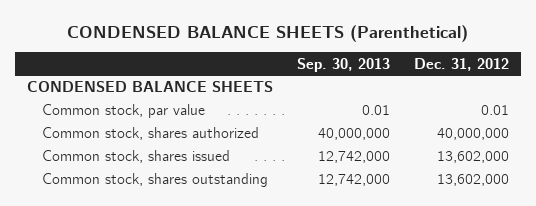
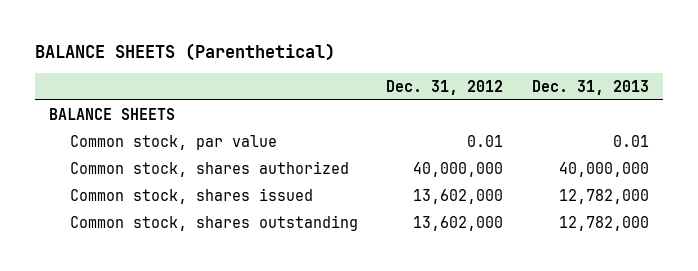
- CONDENSED BALANCE SHEETS (Parenthetical)
+ BALANCE SHEETS (Parenthetical)
- | Sep. 30, 2013 | Dec. 31, 2012
+ | Dec. 31, 2012 | Dec. 31, 2013
- CONDENSED BALANCE SHEETS
+ BALANCE SHEETS

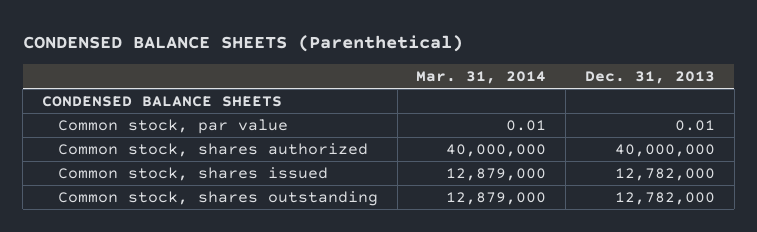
- BALANCE SHEETS (Parenthetical)
+ CONDENSED BALANCE SHEETS (Parenthetical)
- | Dec. 31, 2012 | Dec. 31, 2013
+ | Mar. 31, 2014 | Dec. 31, 2013
- BALANCE SHEETS
+ CONDENSED BALANCE SHEETS

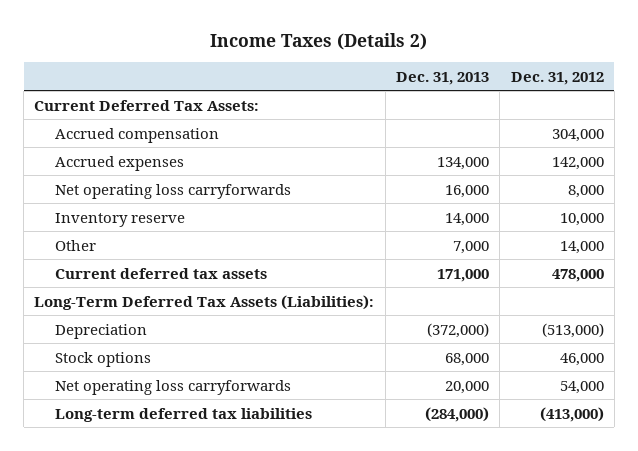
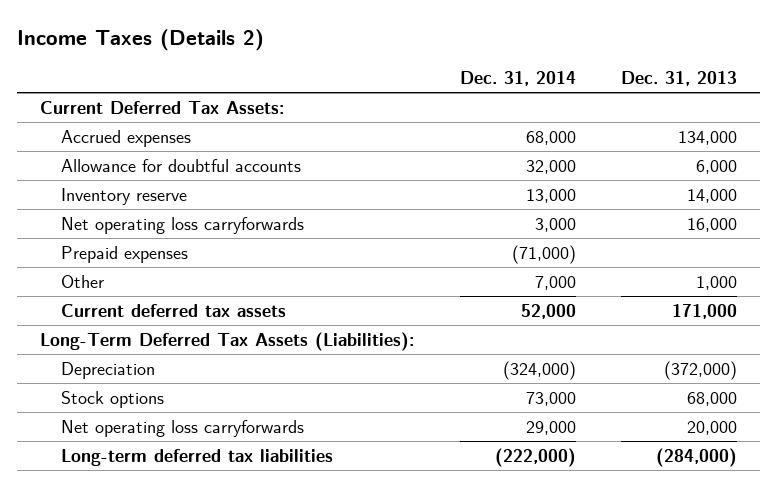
- | Dec. 31, 2013 | Dec. 31, 2012
+ | Dec. 31, 2014 | Dec. 31, 2013
- Accrued compensation | | 304,000
+ Allowance for doubtful accounts | 32,000 | 6,000
- Other | 7,000 | 14,000
moved down: Net operating loss carryforwards | 3,000 | 16,000
+ Prepaid expenses | (71,000) |
+ Other | 7,000 | 1,000

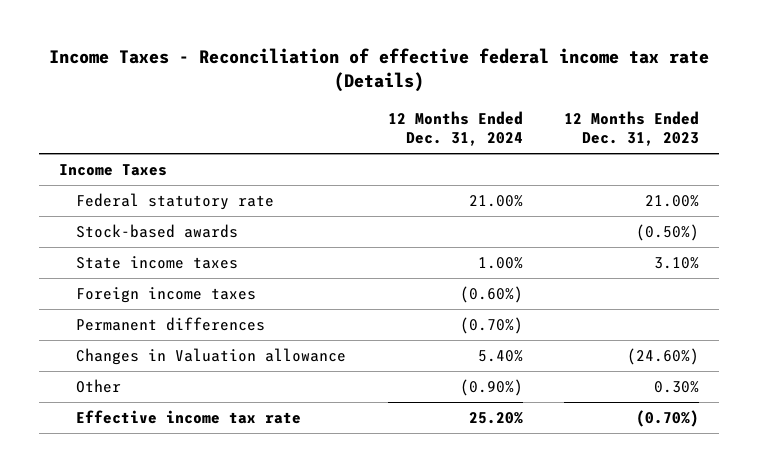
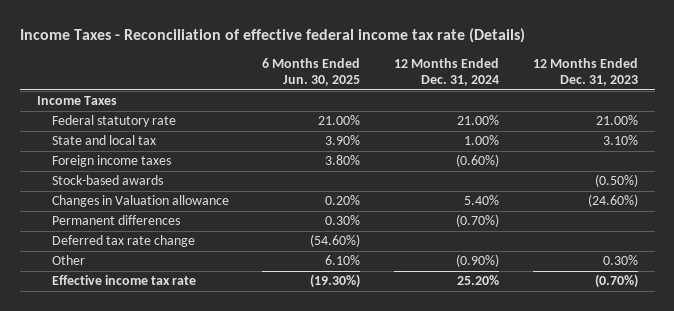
- | 12 Months Ended Dec. 31, 2024 | 12 Months Ended Dec. 31, 2023
+ | 6 Months Ended Jun. 30, 2025 | 12 Months Ended Dec. 31, 2024 | 12 Months Ended Dec. 31, 2023
- State income taxes | 1.00% | 3.10%
+ State and local tax | 3.90% | 1.00% | 3.10%
moved down: Stock-based awards | | | (0.50%)
moved down: Permanent differences | 0.30% | (0.70%) |
+ Deferred tax rate change | (54.60%) | |

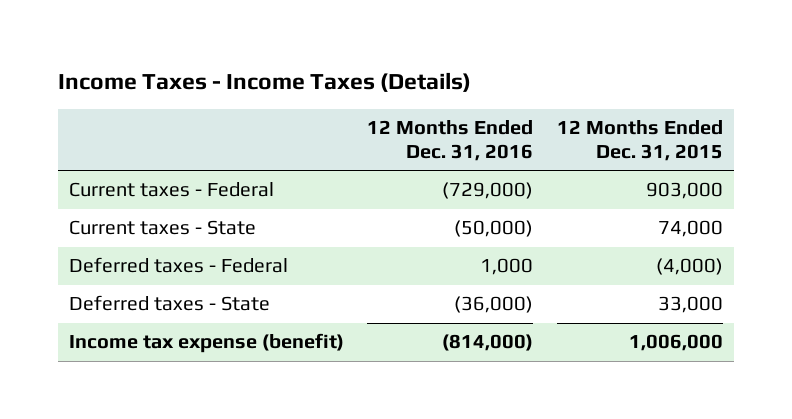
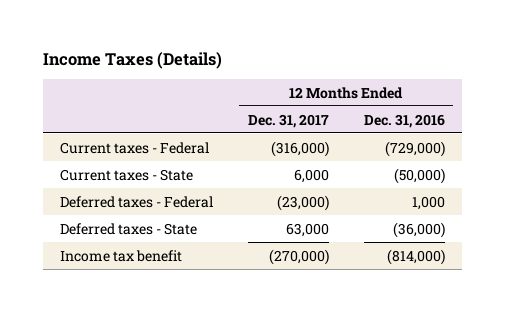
- Income Taxes - Income Taxes (Details)
+ Income Taxes (Details)
- | 12 Months Ended Dec. 31, 2016 | 12 Months Ended Dec. 31, 2015
+ | 12 Months Ended Dec. 31, 2017 | 12 Months Ended Dec. 31, 2016
- Income tax expense (benefit) | (814,000) | 1,006,000
+ Income tax benefit | (270,000) | (814,000)

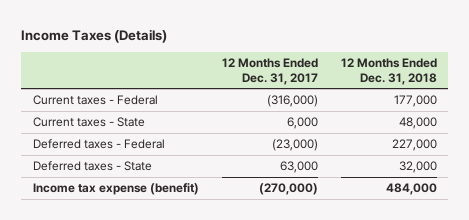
- | 12 Months Ended Dec. 31, 2017 | 12 Months Ended Dec. 31, 2016
+ | 12 Months Ended Dec. 31, 2017 | 12 Months Ended Dec. 31, 2018
- Income tax benefit | (270,000) | (814,000)
+ Income tax expense (benefit) | (270,000) | 484,000

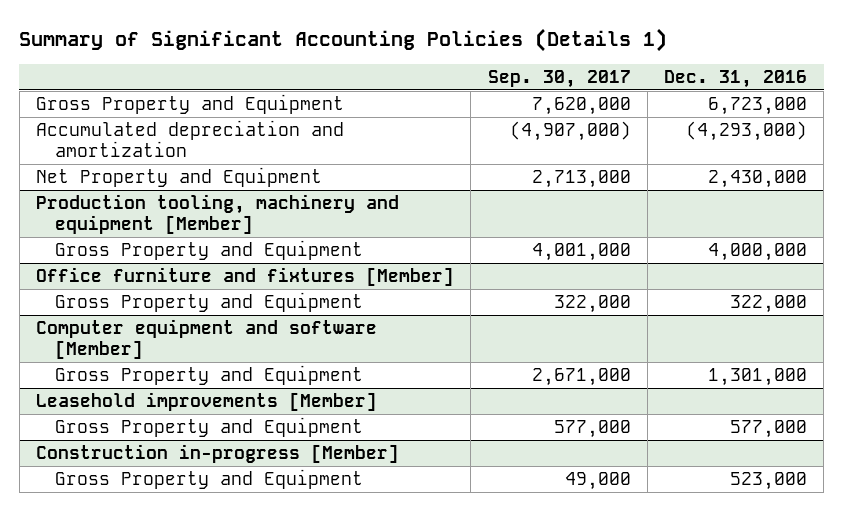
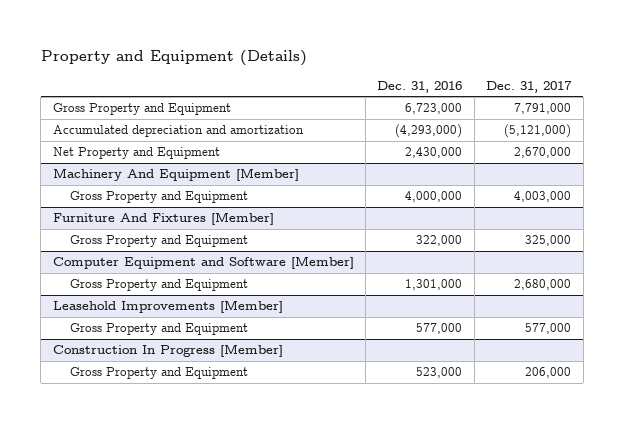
- Summary of Significant Accounting Policies (Details 1)
+ Property and Equipment (Details)
- | Sep. 30, 2017 | Dec. 31, 2016
+ | Dec. 31, 2016 | Dec. 31, 2017
- Production tooling, machinery and equipment [Member]
+ Machinery And Equipment [Member]
- Office furniture and fixtures [Member]
+ Furniture And Fixtures [Member]
- Computer equipment and software [Member]
+ Computer Equipment and Software [Member]
- Leasehold improvements [Member]
+ Leasehold Improvements [Member]
- Construction in-progress [Member]
+ Construction In Progress [Member]

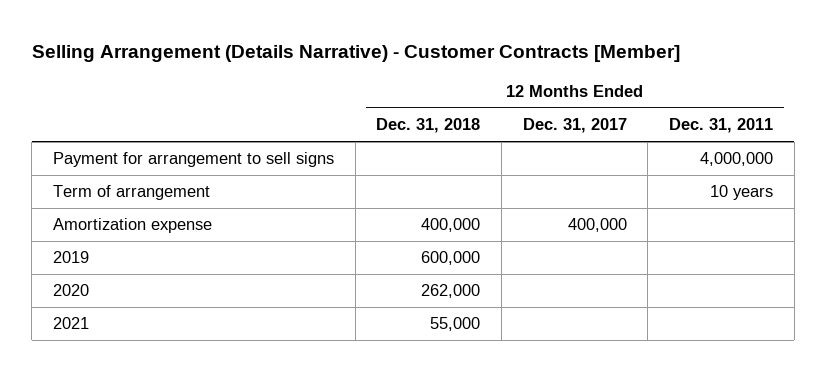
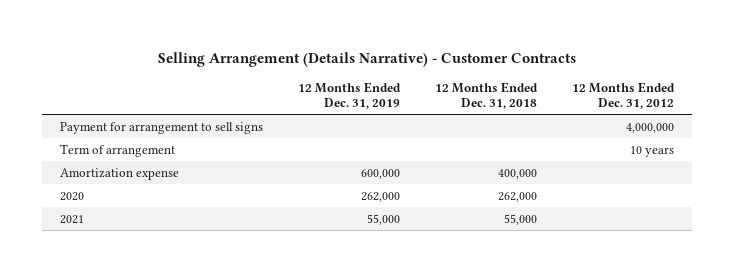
- Selling Arrangement (Details Narrative) - Customer Contracts [Member]
+ Selling Arrangement (Details Narrative) - Customer Contracts
- | 12 Months Ended Dec. 31, 2018 | 12 Months Ended Dec. 31, 2017 | 12 Months Ended Dec. 31, 2011
+ | 12 Months Ended Dec. 31, 2019 | 12 Months Ended Dec. 31, 2018 | 12 Months Ended Dec. 31, 2012
- 2019 | 600,000 | |

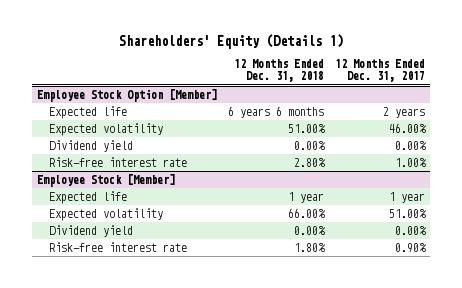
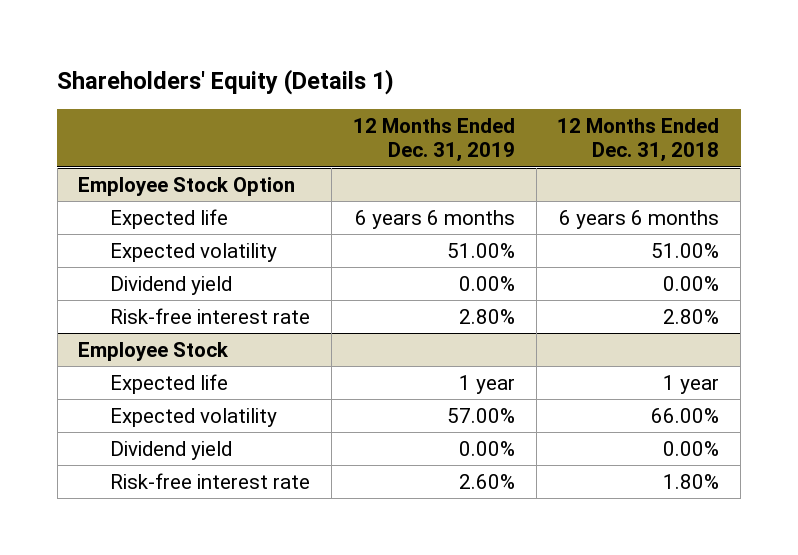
- | 12 Months Ended Dec. 31, 2018 | 12 Months Ended Dec. 31, 2017
+ | 12 Months Ended Dec. 31, 2019 | 12 Months Ended Dec. 31, 2018
- Employee Stock Option [Member]
+ Employee Stock Option
- Employee Stock [Member]
+ Employee Stock

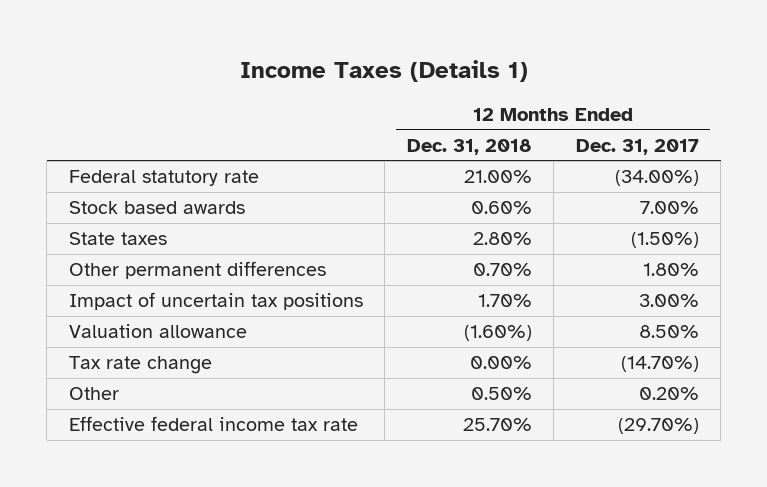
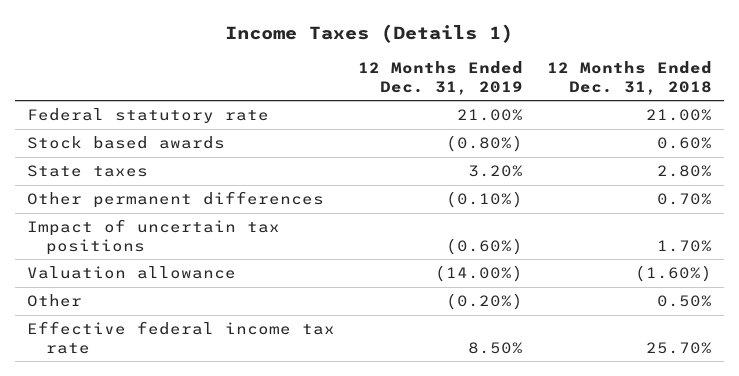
- | 12 Months Ended Dec. 31, 2018 | 12 Months Ended Dec. 31, 2017
+ | 12 Months Ended Dec. 31, 2019 | 12 Months Ended Dec. 31, 2018
- Tax rate change | 0.00% | (14.70%)

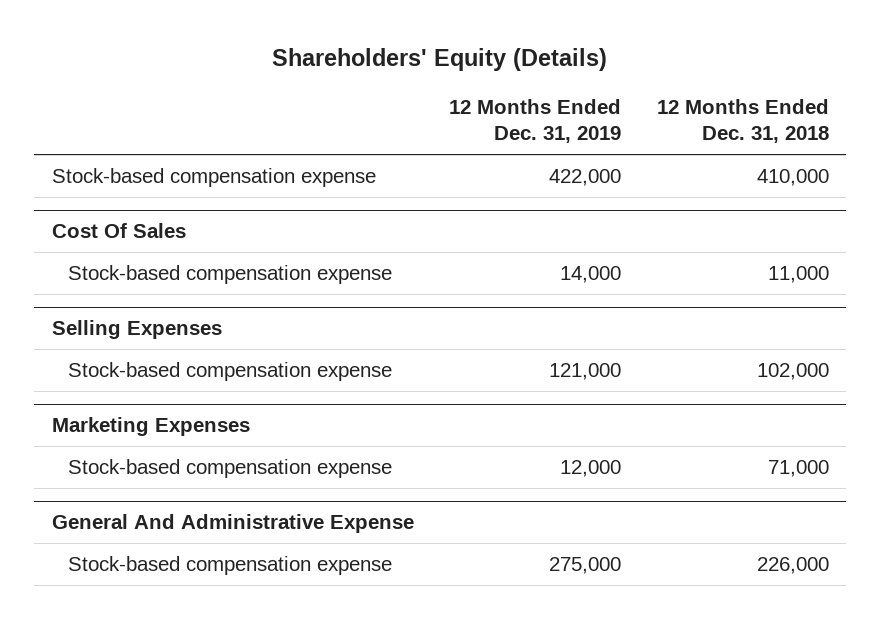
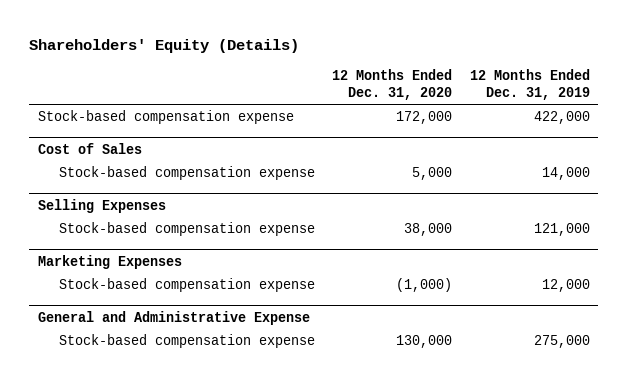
- | 12 Months Ended Dec. 31, 2019 | 12 Months Ended Dec. 31, 2018
+ | 12 Months Ended Dec. 31, 2020 | 12 Months Ended Dec. 31, 2019
- Cost Of Sales
+ Cost of Sales
- General And Administrative Expense
+ General and Administrative Expense

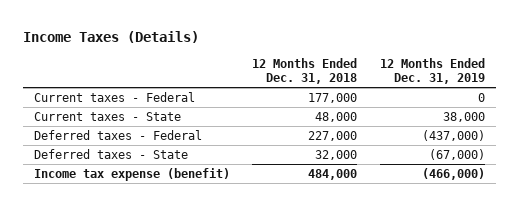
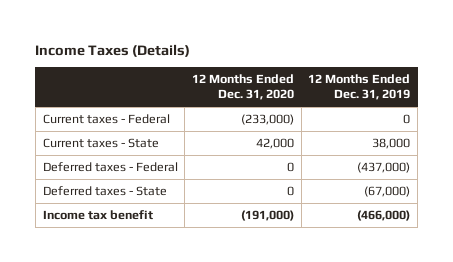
- | 12 Months Ended Dec. 31, 2018 | 12 Months Ended Dec. 31, 2019
+ | 12 Months Ended Dec. 31, 2020 | 12 Months Ended Dec. 31, 2019
- Income tax expense (benefit) | 484,000 | (466,000)
+ Income tax benefit | (191,000) | (466,000)

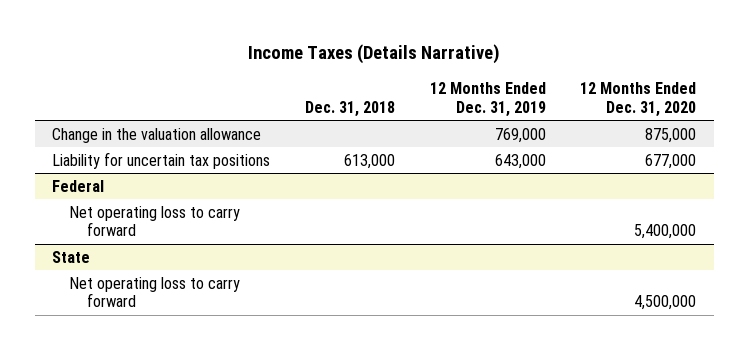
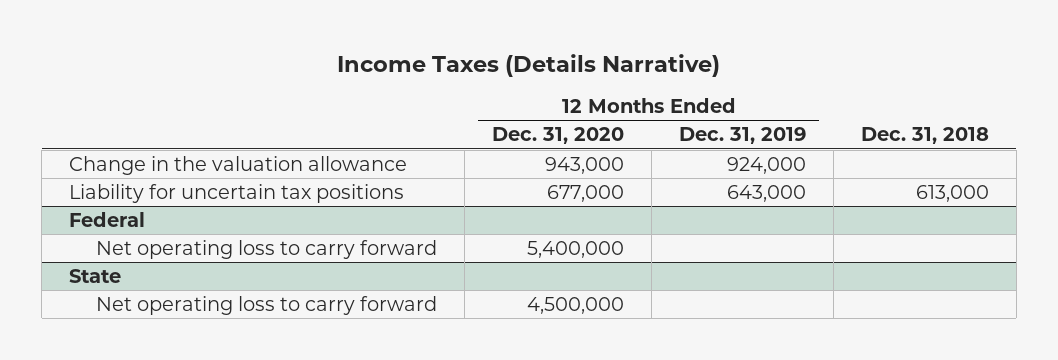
- | Dec. 31, 2018 | 12 Months Ended Dec. 31, 2019 | 12 Months Ended Dec. 31, 2020
+ | 12 Months Ended Dec. 31, 2020 | 12 Months Ended Dec. 31, 2019 | Dec. 31, 2018
- Change in the valuation allowance | | 769,000 | 875,000
+ Change in the valuation allowance | 943,000 | 924,000 |

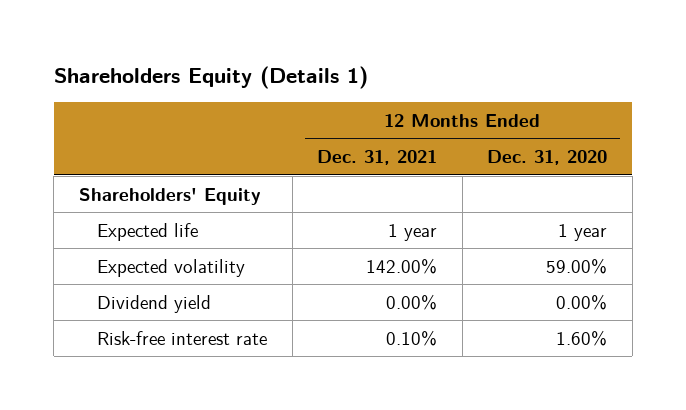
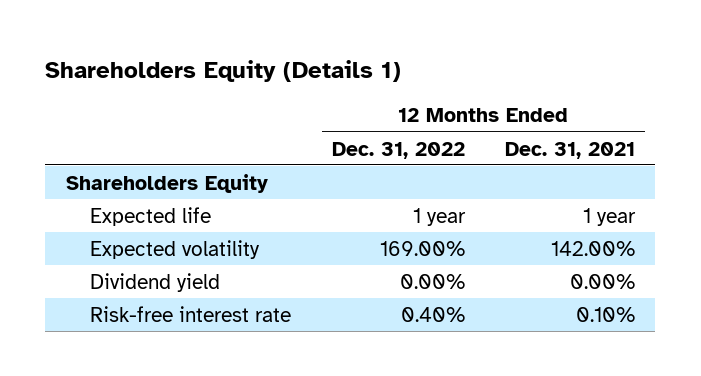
- | 12 Months Ended Dec. 31, 2021 | 12 Months Ended Dec. 31, 2020
+ | 12 Months Ended Dec. 31, 2022 | 12 Months Ended Dec. 31, 2021
- Shareholders' Equity
+ Shareholders Equity

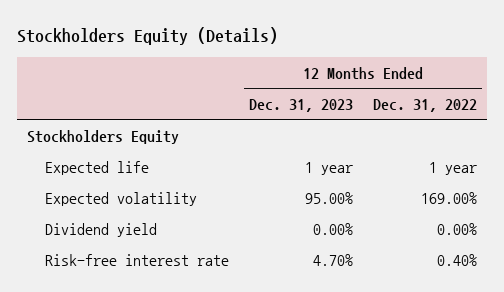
- Shareholders Equity (Details 1)
+ Stockholders Equity (Details)
- | 12 Months Ended Dec. 31, 2022 | 12 Months Ended Dec. 31, 2021
+ | 12 Months Ended Dec. 31, 2023 | 12 Months Ended Dec. 31, 2022
- Shareholders Equity
+ Stockholders Equity

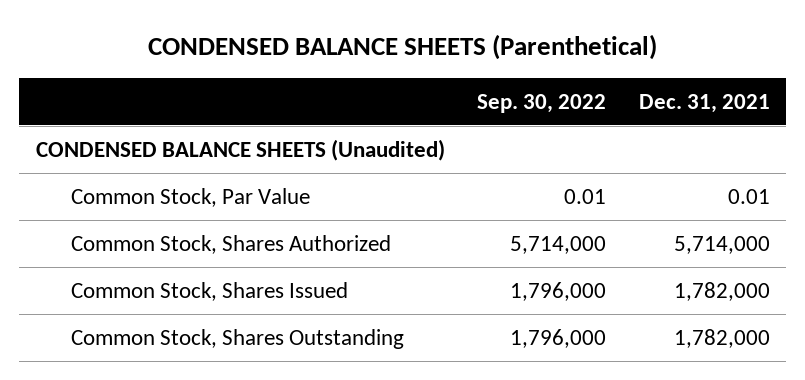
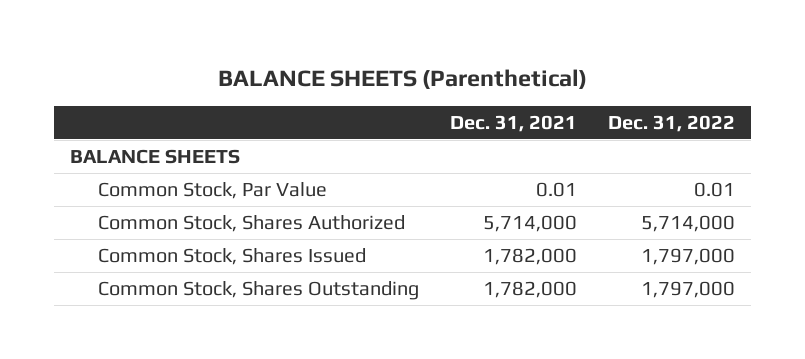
- CONDENSED BALANCE SHEETS (Parenthetical)
+ BALANCE SHEETS (Parenthetical)
- | Sep. 30, 2022 | Dec. 31, 2021
+ | Dec. 31, 2021 | Dec. 31, 2022
- CONDENSED BALANCE SHEETS (Unaudited)
+ BALANCE SHEETS

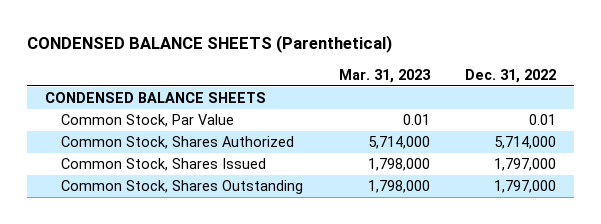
- BALANCE SHEETS (Parenthetical)
+ CONDENSED BALANCE SHEETS (Parenthetical)
- | Dec. 31, 2021 | Dec. 31, 2022
+ | Mar. 31, 2023 | Dec. 31, 2022
- BALANCE SHEETS
+ CONDENSED BALANCE SHEETS

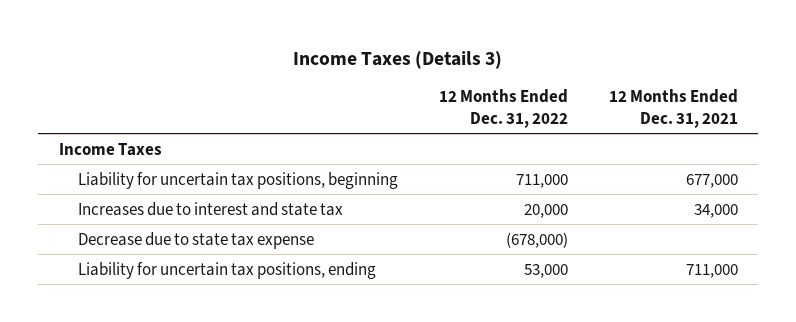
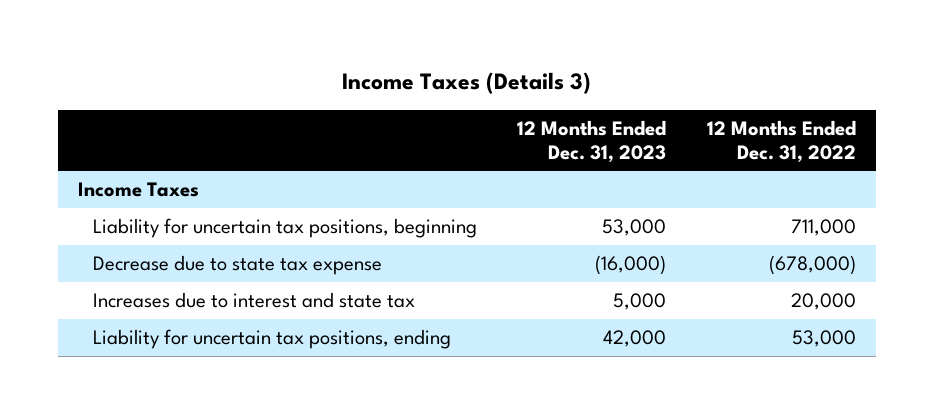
- | 12 Months Ended Dec. 31, 2022 | 12 Months Ended Dec. 31, 2021
+ | 12 Months Ended Dec. 31, 2023 | 12 Months Ended Dec. 31, 2022
moved down: Increases due to interest and state tax | 5,000 | 20,000

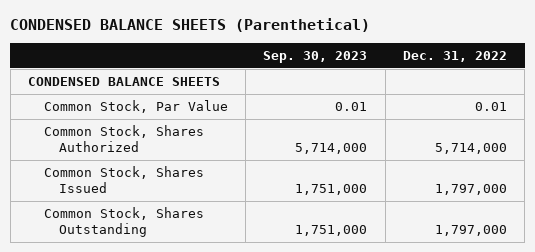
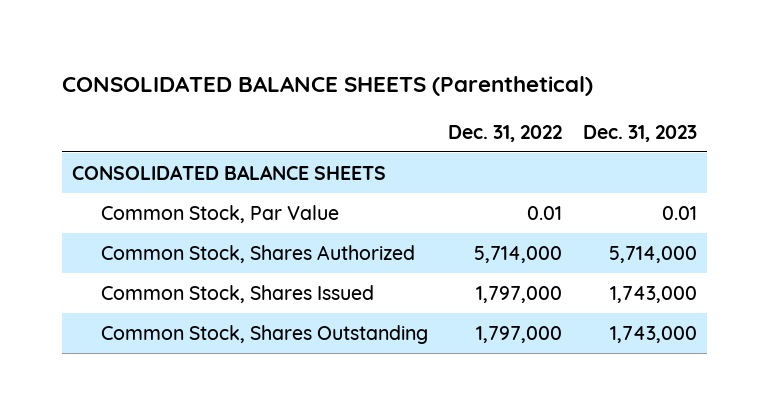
- CONDENSED BALANCE SHEETS (Parenthetical)
+ CONSOLIDATED BALANCE SHEETS (Parenthetical)
- | Sep. 30, 2023 | Dec. 31, 2022
+ | Dec. 31, 2022 | Dec. 31, 2023
- CONDENSED BALANCE SHEETS
+ CONSOLIDATED BALANCE SHEETS

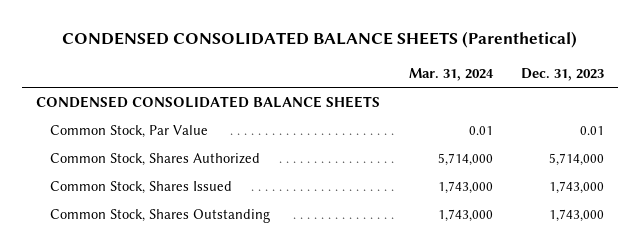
- CONSOLIDATED BALANCE SHEETS (Parenthetical)
+ CONDENSED CONSOLIDATED BALANCE SHEETS (Parenthetical)
- | Dec. 31, 2022 | Dec. 31, 2023
+ | Mar. 31, 2024 | Dec. 31, 2023
- CONSOLIDATED BALANCE SHEETS
+ CONDENSED CONSOLIDATED BALANCE SHEETS

